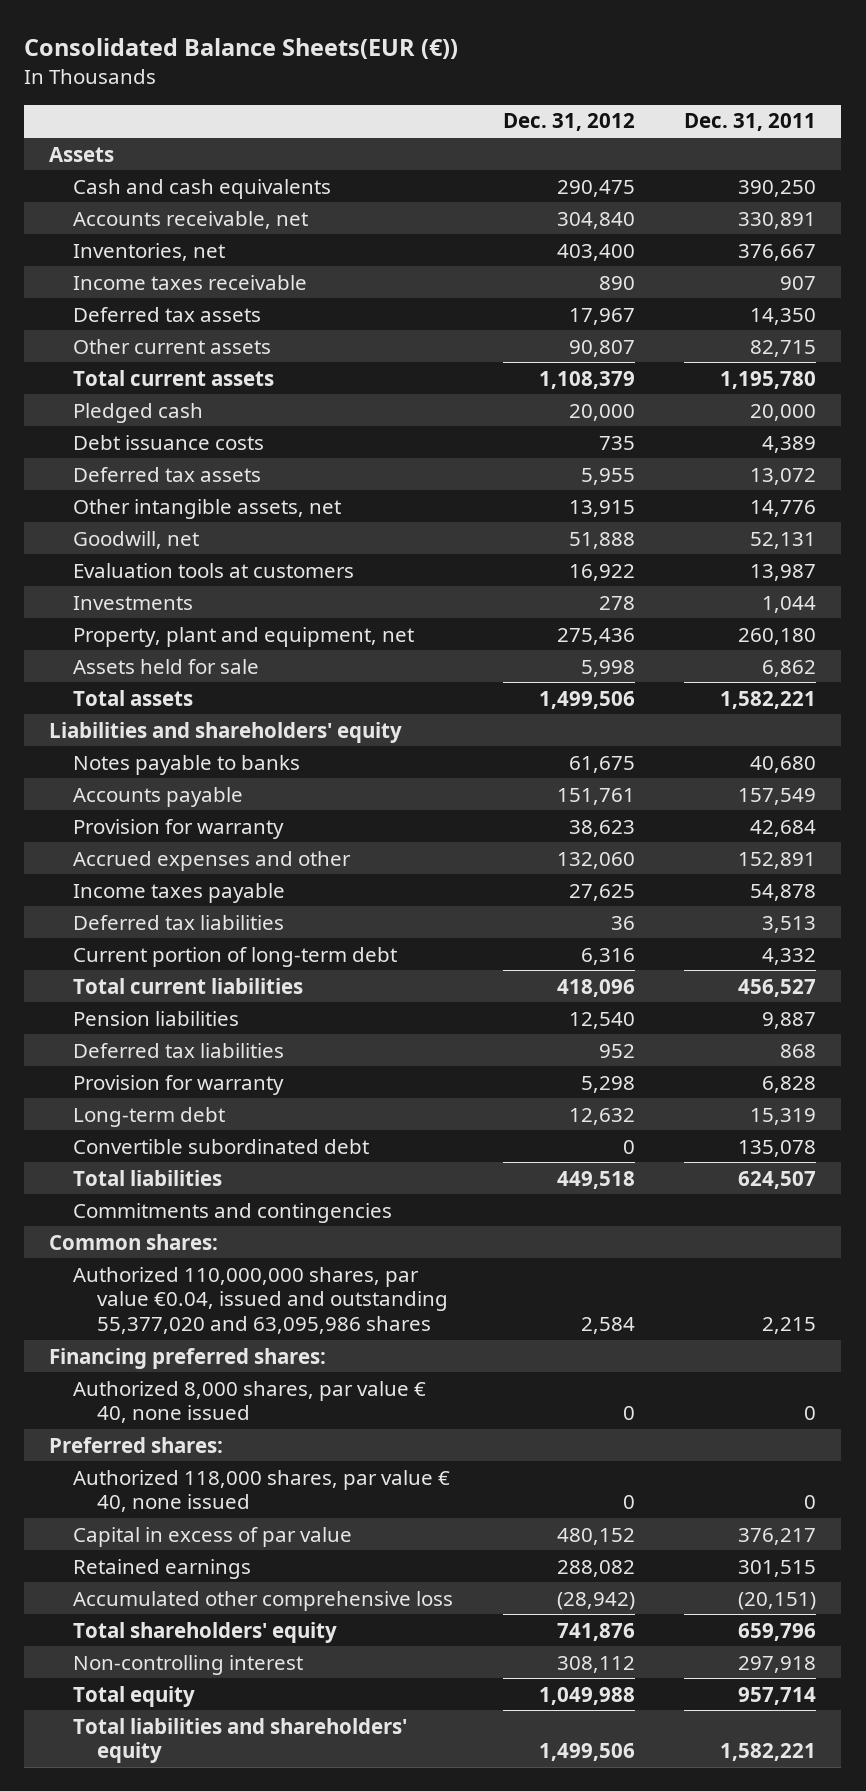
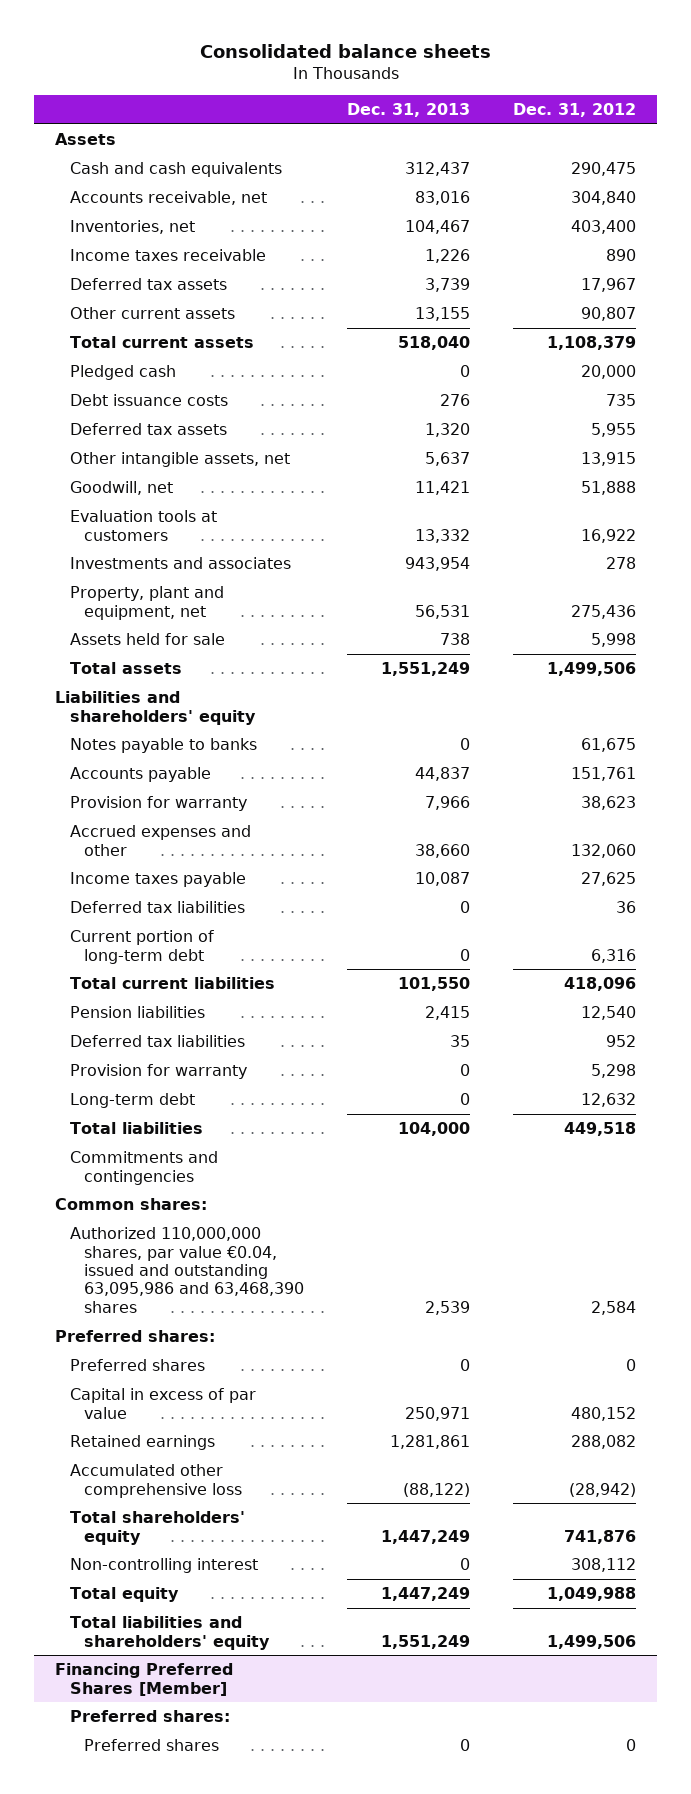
- Consolidated Balance Sheets(EUR (€))
+ Consolidated balance sheets
- | Dec. 31, 2012 | Dec. 31, 2011
+ | Dec. 31, 2013 | Dec. 31, 2012
- Investments | 278 | 1,044
+ Investments and associates | 943,954 | 278
- Convertible subordinated debt | 0 | 135,078
- Authorized 110,000,000 shares, par value €0.04, issued and outstanding 55,377,020 and 63,095,986 shares | 2,584 | 2,215
- Financing preferred shares:
- Authorized 8,000 shares, par value € 40, none issued | 0 | 0
+ Authorized 110,000,000 shares, par value €0.04, issued and outstanding 63,095,986 and 63,468,390 shares | 2,539 | 2,584
- Authorized 118,000 shares, par value € 40, none issued | 0 | 0
+ Preferred shares | 0 | 0
+ Financing Preferred Shares [Member]
+ Preferred shares:
+ Preferred shares | 0 | 0

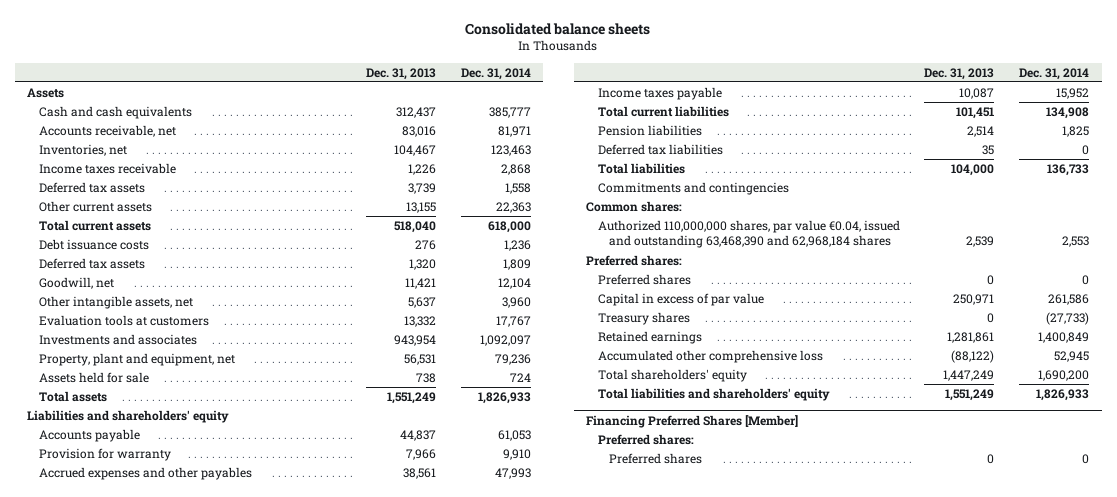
- | Dec. 31, 2013 | Dec. 31, 2012
+ | Dec. 31, 2013 | Dec. 31, 2014
- Pledged cash | 0 | 20,000
moved down: Other intangible assets, net | 5,637 | 3,960
- Notes payable to banks | 0 | 61,675
- Accrued expenses and other | 38,660 | 132,060
+ Accrued expenses and other payables | 38,561 | 47,993
- Deferred tax liabilities | 0 | 36
- Current portion of long-term debt | 0 | 6,316
- Total current liabilities | 101,550 | 418,096
- Pension liabilities | 2,415 | 12,540
+ Total current liabilities | 101,451 | 134,908
+ Pension liabilities | 2,514 | 1,825
- Provision for warranty | 0 | 5,298
- Long-term debt | 0 | 12,632
- Authorized 110,000,000 shares, par value €0.04, issued and outstanding 63,095,986 and 63,468,390 shares | 2,539 | 2,584
+ Authorized 110,000,000 shares, par value €0.04, issued and outstanding 63,468,390 and 62,968,184 shares | 2,539 | 2,553
+ Treasury shares | 0 | (27,733)
- Non-controlling interest | 0 | 308,112
- Total equity | 1,447,249 | 1,049,988

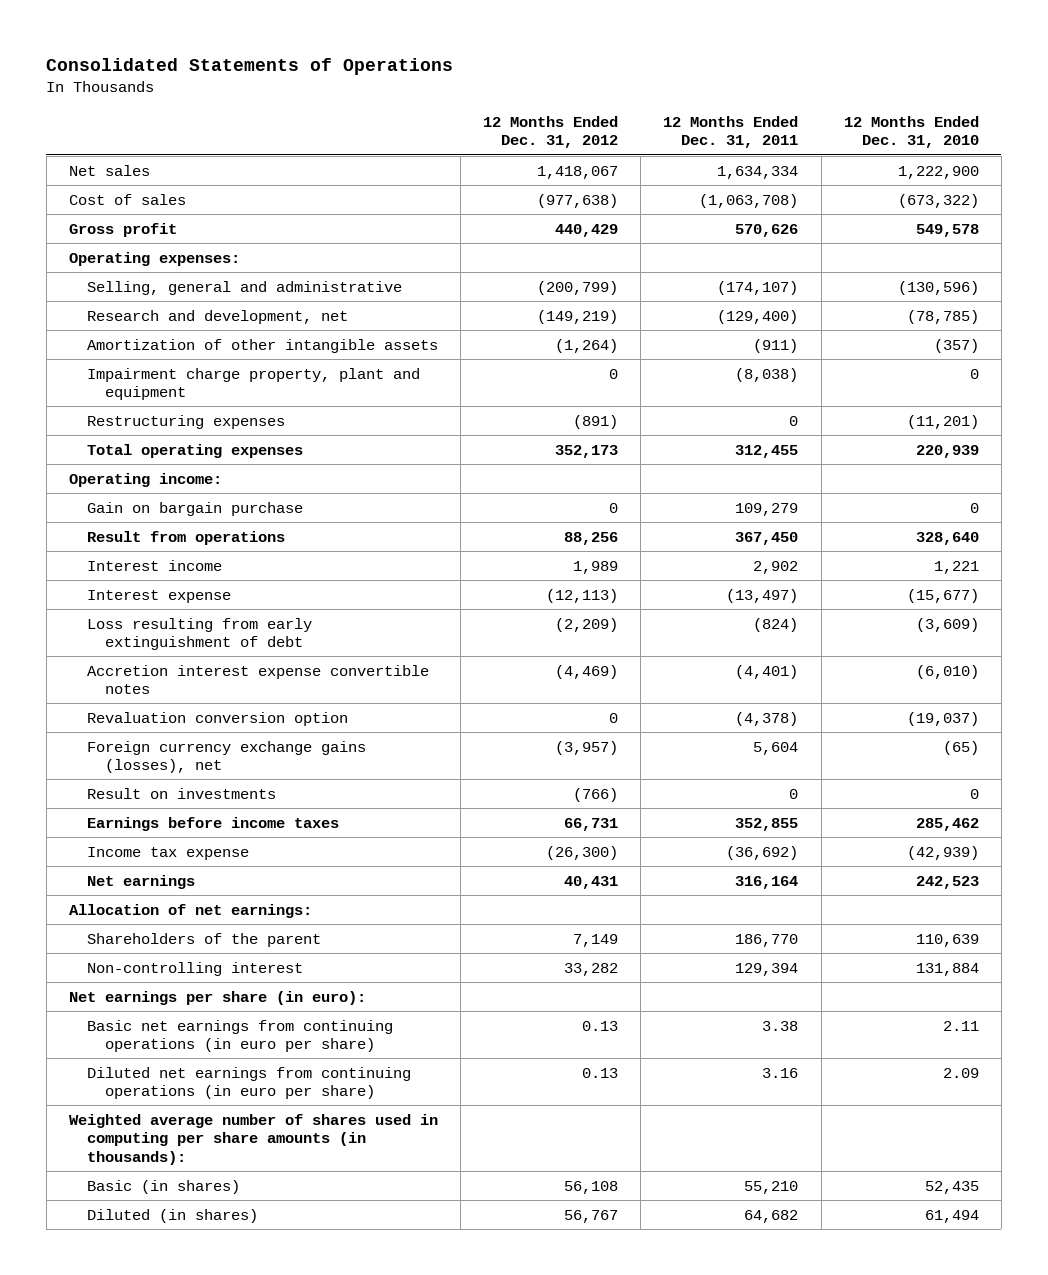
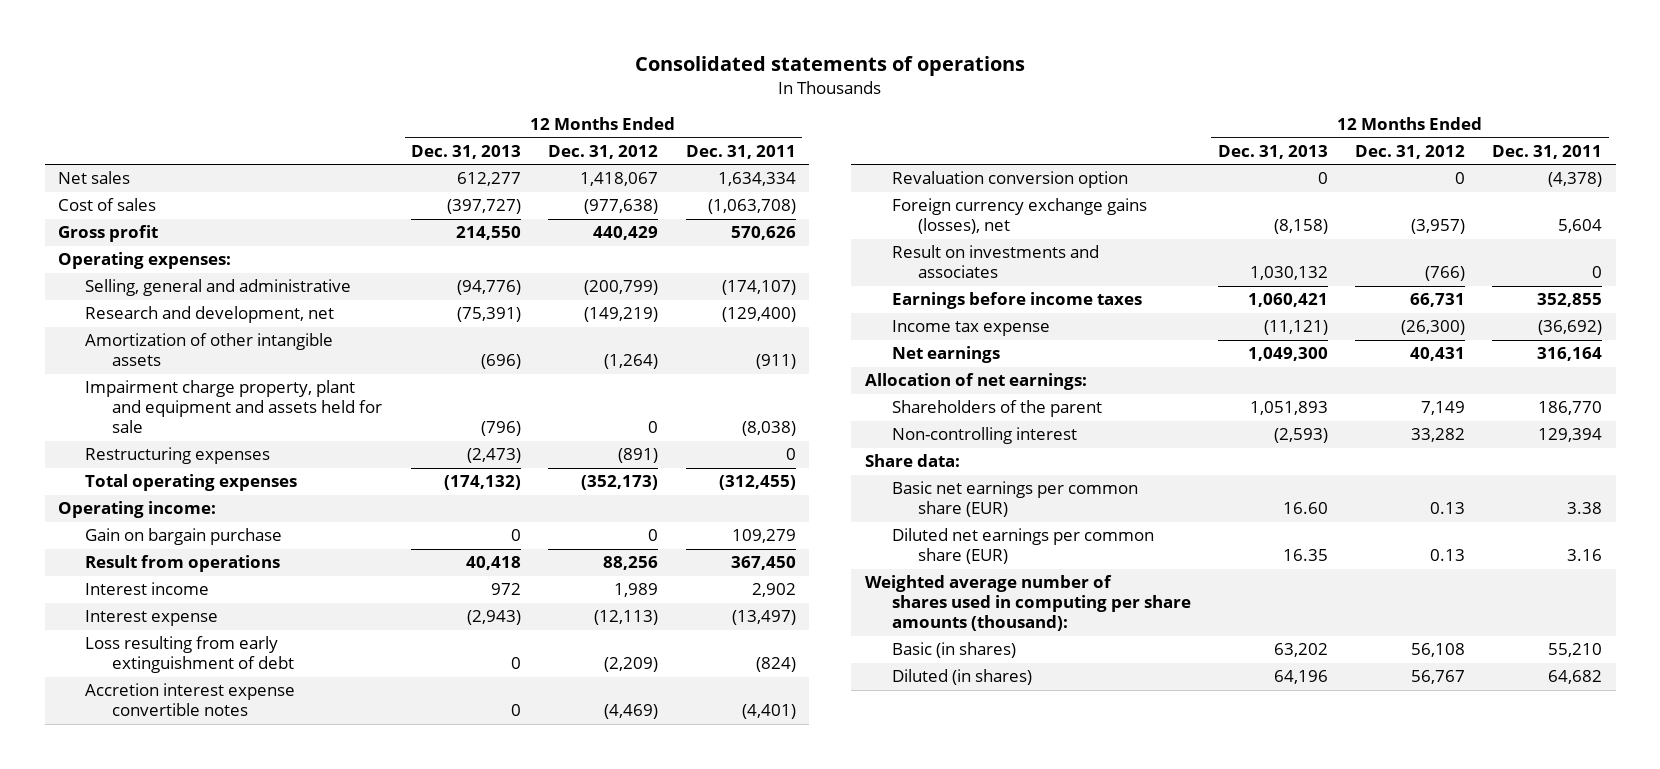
- Consolidated Statements of Operations
+ Consolidated statements of operations
- | 12 Months Ended Dec. 31, 2012 | 12 Months Ended Dec. 31, 2011 | 12 Months Ended Dec. 31, 2010
+ | 12 Months Ended Dec. 31, 2013 | 12 Months Ended Dec. 31, 2012 | 12 Months Ended Dec. 31, 2011
- Impairment charge property, plant and equipment | 0 | (8,038) | 0
+ Impairment charge property, plant and equipment and assets held for sale | (796) | 0 | (8,038)
- Total operating expenses | 352,173 | 312,455 | 220,939
+ Total operating expenses | (174,132) | (352,173) | (312,455)
- Result on investments | (766) | 0 | 0
+ Result on investments and associates | 1,030,132 | (766) | 0
- Net earnings per share (in euro):
- Basic net earnings from continuing operations (in euro per share) | 0.13 | 3.38 | 2.11
- Diluted net earnings from continuing operations (in euro per share) | 0.13 | 3.16 | 2.09
- Weighted average number of shares used in computing per share amounts (in thousands):
+ Share data:
+ Basic net earnings per common share (EUR) | 16.60 | 0.13 | 3.38
+ Diluted net earnings per common share (EUR) | 16.35 | 0.13 | 3.16
+ Weighted average number of shares used in computing per share amounts (thousand):

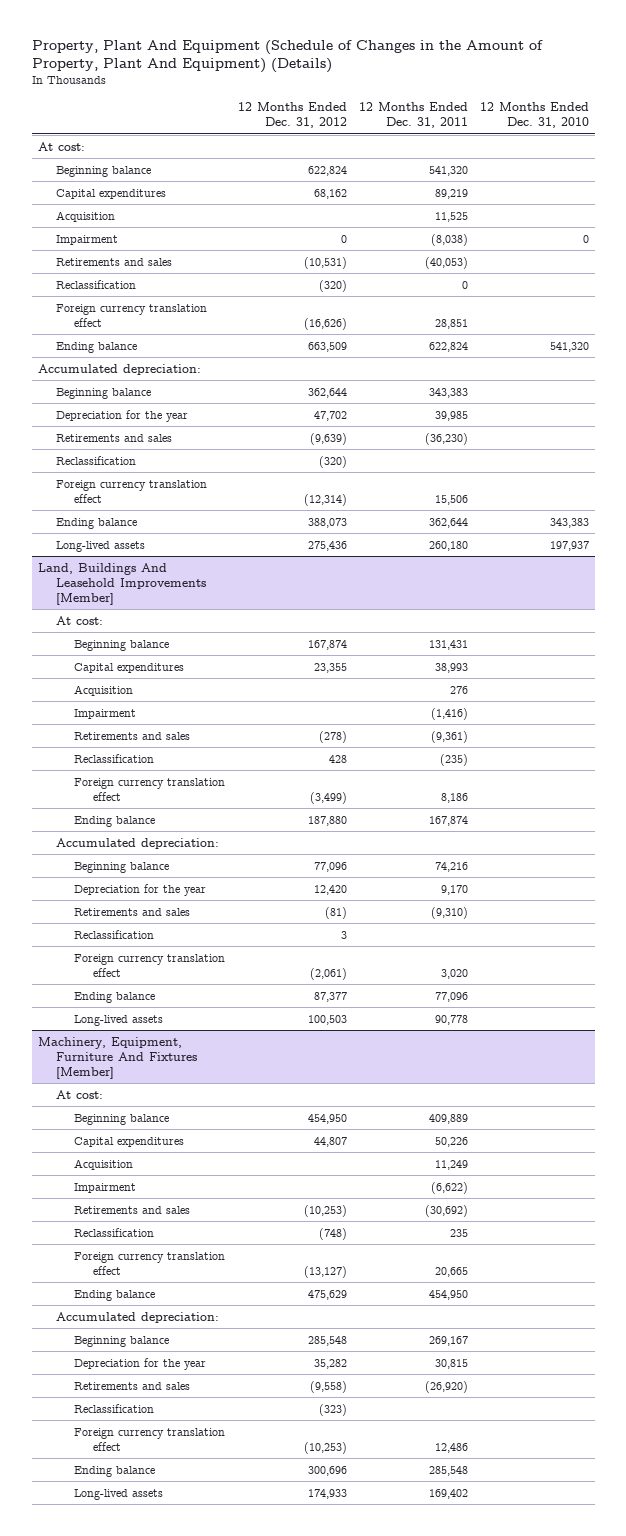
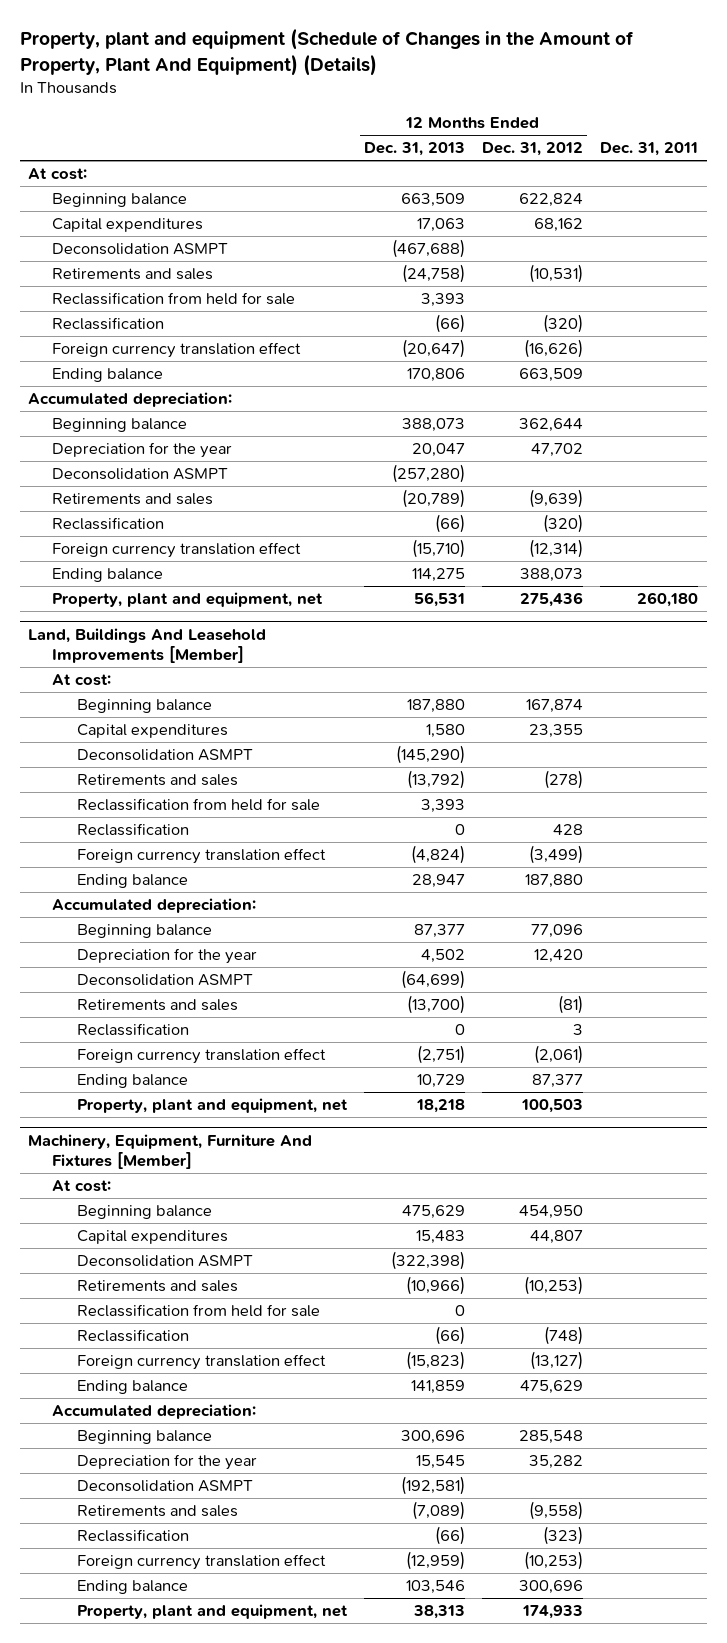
- Property, Plant And Equipment (Schedule of Changes in the Amount of Property, Plant And Equipment) (Details)
+ Property, plant and equipment (Schedule of Changes in the Amount of Property, Plant And Equipment) (Details)
- | 12 Months Ended Dec. 31, 2012 | 12 Months Ended Dec. 31, 2011 | 12 Months Ended Dec. 31, 2010
+ | 12 Months Ended Dec. 31, 2013 | 12 Months Ended Dec. 31, 2012 | Dec. 31, 2011
- Acquisition | | 11,525 |
- Impairment | 0 | (8,038) | 0
+ Deconsolidation ASMPT | (467,688) | |
+ Reclassification from held for sale | 3,393 | |
+ Deconsolidation ASMPT | (257,280) | |
- Long-lived assets | 275,436 | 260,180 | 197,937
+ Property, plant and equipment, net | 56,531 | 275,436 | 260,180
@ Land, Buildings And Leasehold Improvements [Member]
- Acquisition | | 276 |
- Impairment | | (1,416) |
+ Deconsolidation ASMPT | (145,290) | |
+ Reclassification from held for sale | 3,393 | |
+ Deconsolidation ASMPT | (64,699) | |
- Long-lived assets | 100,503 | 90,778 |
+ Property, plant and equipment, net | 18,218 | 100,503 |
@ Machinery, Equipment, Furniture And Fixtures [Member]
- Acquisition | | 11,249 |
- Impairment | | (6,622) |
+ Deconsolidation ASMPT | (322,398) | |
+ Reclassification from held for sale | 0 | |
+ Deconsolidation ASMPT | (192,581) | |
- Long-lived assets | 174,933 | 169,402 |
+ Property, plant and equipment, net | 38,313 | 174,933 |

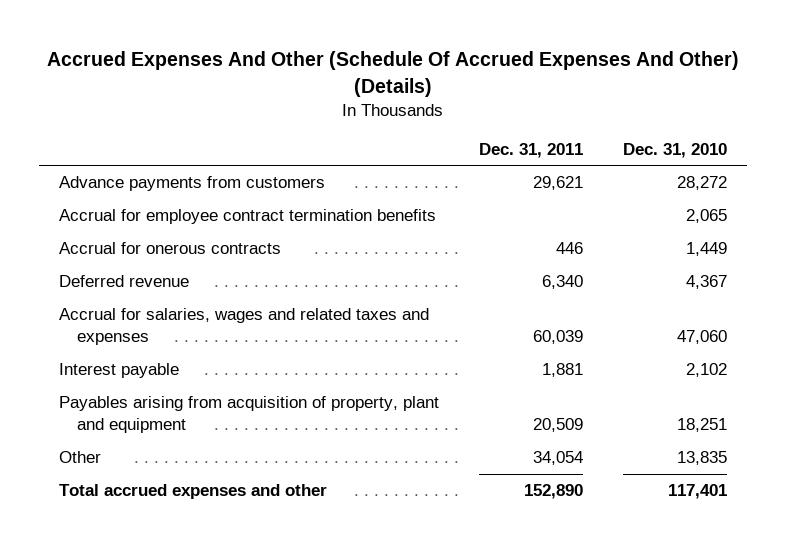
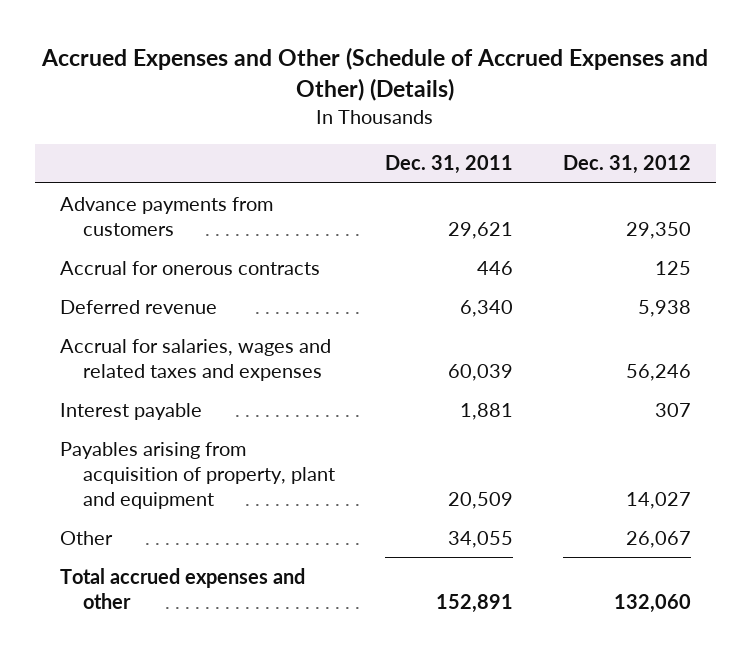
- Accrued Expenses And Other (Schedule Of Accrued Expenses And Other) (Details)
+ Accrued Expenses and Other (Schedule of Accrued Expenses and Other) (Details)
- | Dec. 31, 2011 | Dec. 31, 2010
+ | Dec. 31, 2011 | Dec. 31, 2012
- Accrual for employee contract termination benefits | | 2,065
- Other | 34,054 | 13,835
- Total accrued expenses and other | 152,890 | 117,401
+ Other | 34,055 | 26,067
+ Total accrued expenses and other | 152,891 | 132,060

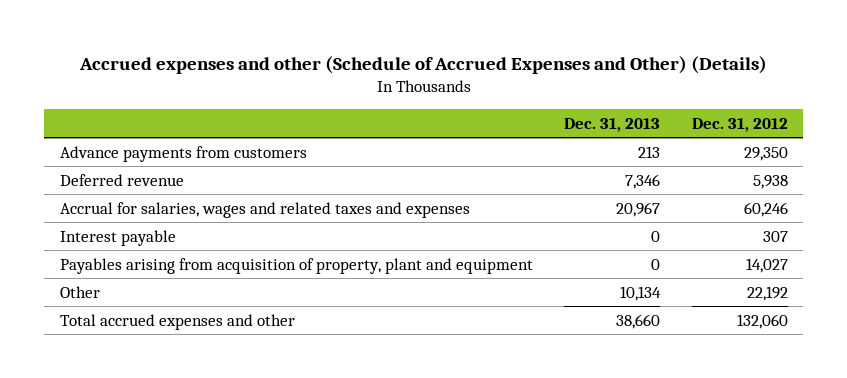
- Accrued Expenses and Other (Schedule of Accrued Expenses and Other) (Details)
+ Accrued expenses and other (Schedule of Accrued Expenses and Other) (Details)
- | Dec. 31, 2011 | Dec. 31, 2012
+ | Dec. 31, 2013 | Dec. 31, 2012
- Accrual for onerous contracts | 446 | 125
- Accrual for salaries, wages and related taxes and expenses | 60,039 | 56,246
+ Accrual for salaries, wages and related taxes and expenses | 20,967 | 60,246
- Other | 34,055 | 26,067
+ Other | 10,134 | 22,192

